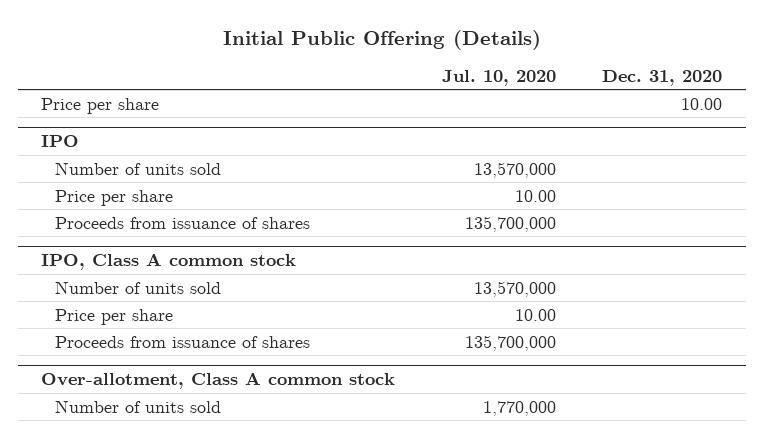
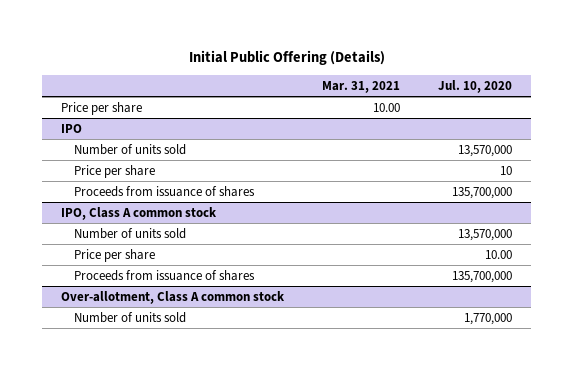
- | Jul. 10, 2020 | Dec. 31, 2020
+ | Mar. 31, 2021 | Jul. 10, 2020
@ IPO
- Price per share | 10.00 |
+ Price per share | | 10

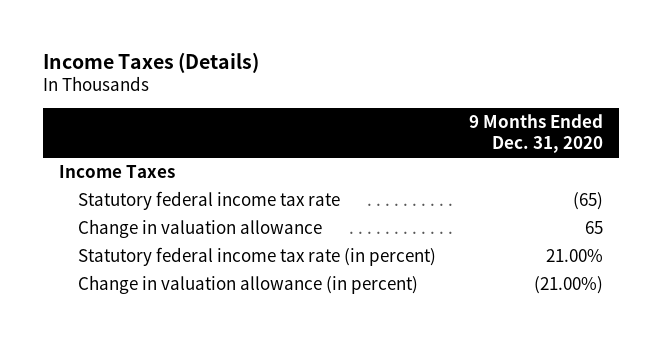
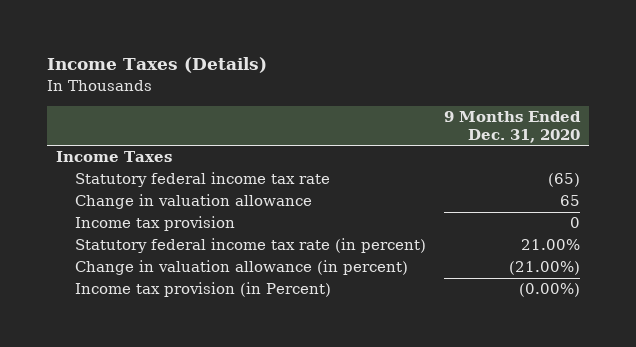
+ Income tax provision | 0
+ Income tax provision (in Percent) | (0.00%)

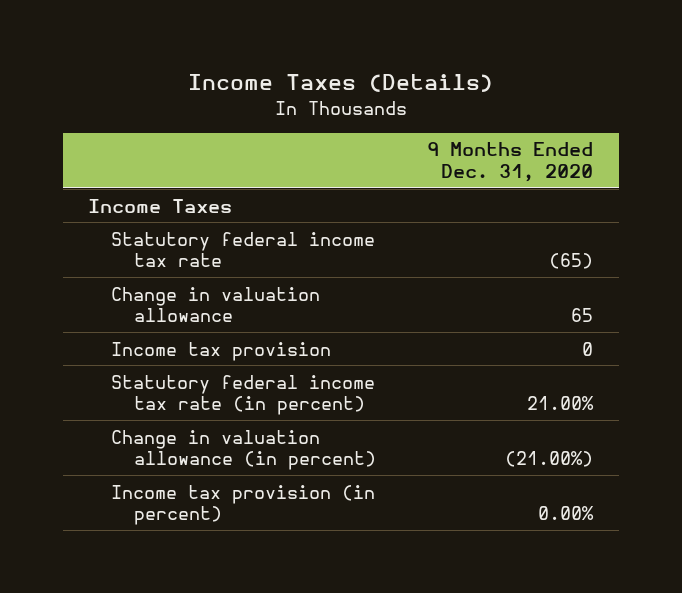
- Income tax provision (in Percent) | (0.00%)
+ Income tax provision (in percent) | 0.00%

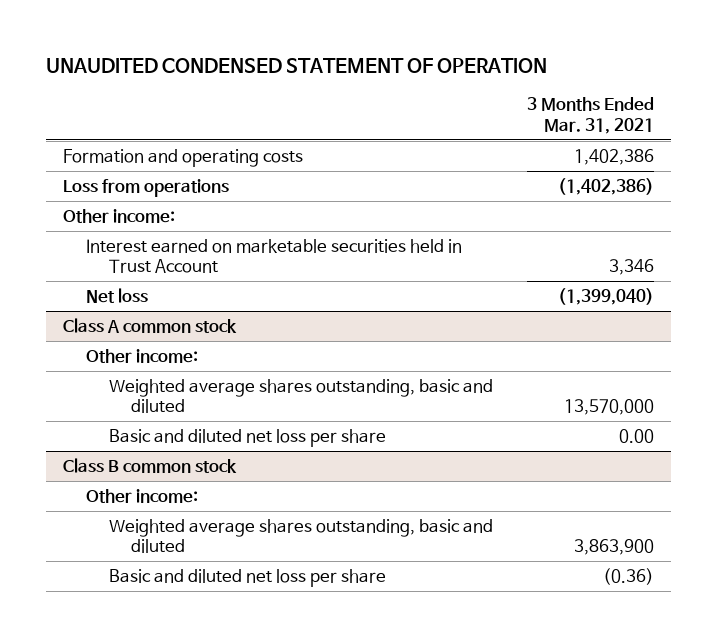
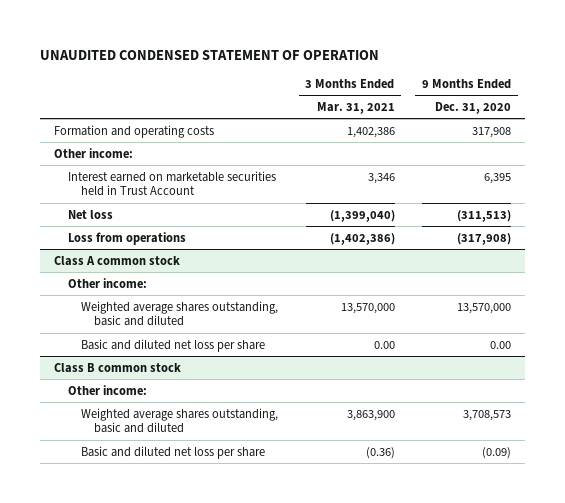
- | 3 Months Ended Mar. 31, 2021
+ | 3 Months Ended Mar. 31, 2021 | 9 Months Ended Dec. 31, 2020
moved down: Loss from operations | (1,402,386) | (317,908)

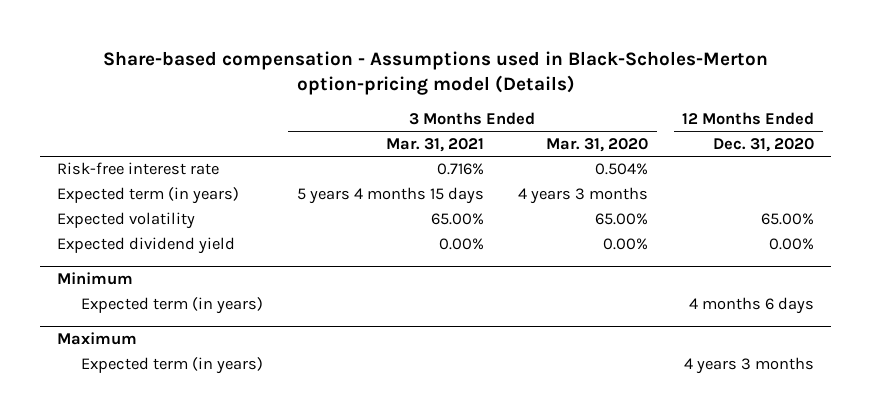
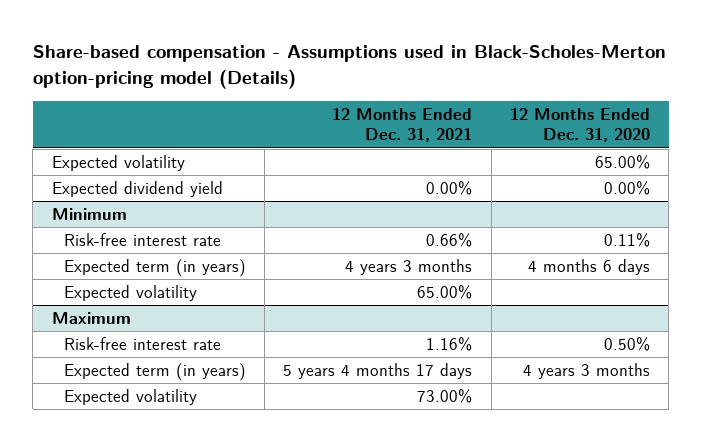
- | 3 Months Ended Mar. 31, 2021 | 3 Months Ended Mar. 31, 2020 | 12 Months Ended Dec. 31, 2020
+ | 12 Months Ended Dec. 31, 2021 | 12 Months Ended Dec. 31, 2020
- Risk-free interest rate | 0.716% | 0.504% |
- Expected term (in years) | 5 years 4 months 15 days | 4 years 3 months |
@ Minimum
+ Risk-free interest rate | 0.66% | 0.11%
+ Expected volatility | 65.00% |
@ Maximum
+ Risk-free interest rate | 1.16% | 0.50%
+ Expected volatility | 73.00% |

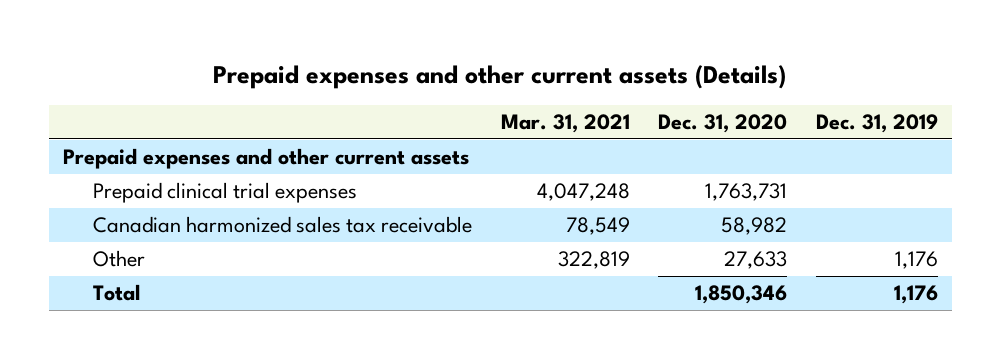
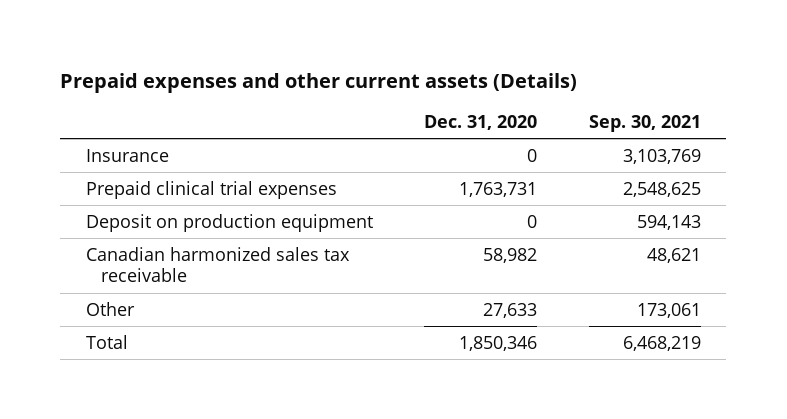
- | Mar. 31, 2021 | Dec. 31, 2020 | Dec. 31, 2019
+ | Dec. 31, 2020 | Sep. 30, 2021
- Prepaid expenses and other current assets
+ Insurance | 0 | 3,103,769
+ Deposit on production equipment | 0 | 594,143

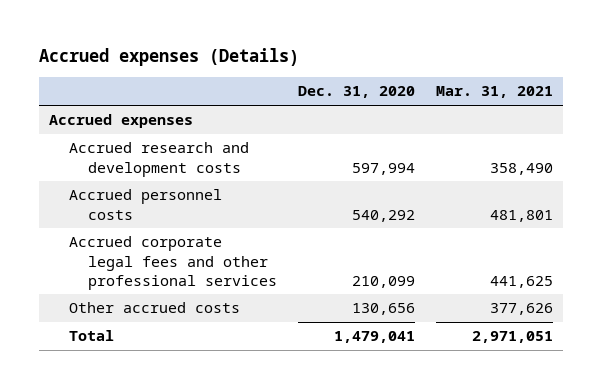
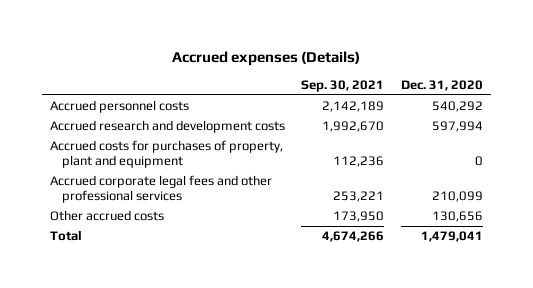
- | Dec. 31, 2020 | Mar. 31, 2021
+ | Sep. 30, 2021 | Dec. 31, 2020
- Accrued expenses
moved down: Accrued research and development costs | 1,992,670 | 597,994
+ Accrued costs for purchases of property, plant and equipment | 112,236 | 0

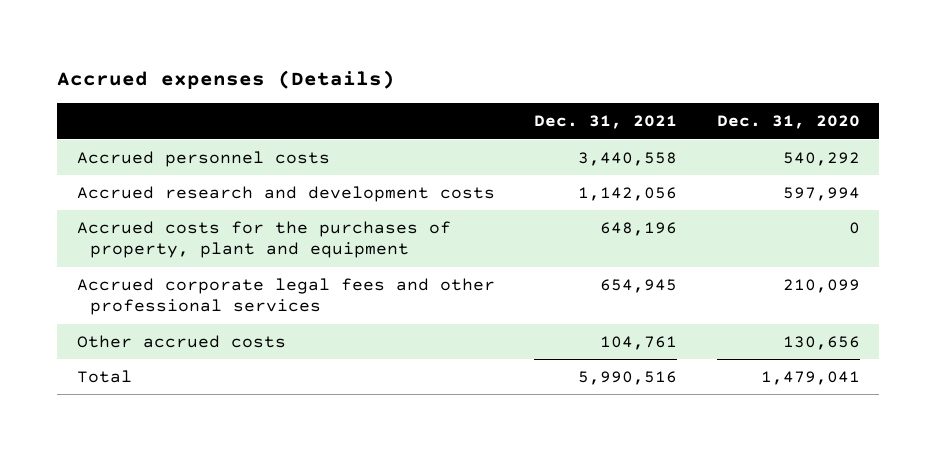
- | Sep. 30, 2021 | Dec. 31, 2020
+ | Dec. 31, 2021 | Dec. 31, 2020
- Accrued costs for purchases of property, plant and equipment | 112,236 | 0
+ Accrued costs for the purchases of property, plant and equipment | 648,196 | 0

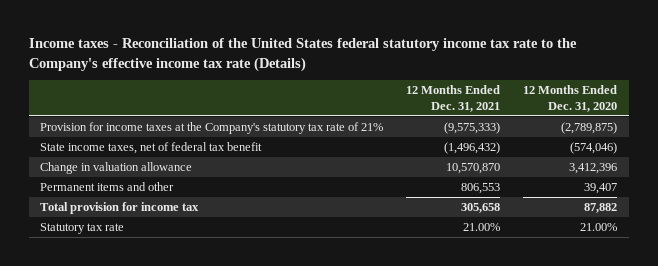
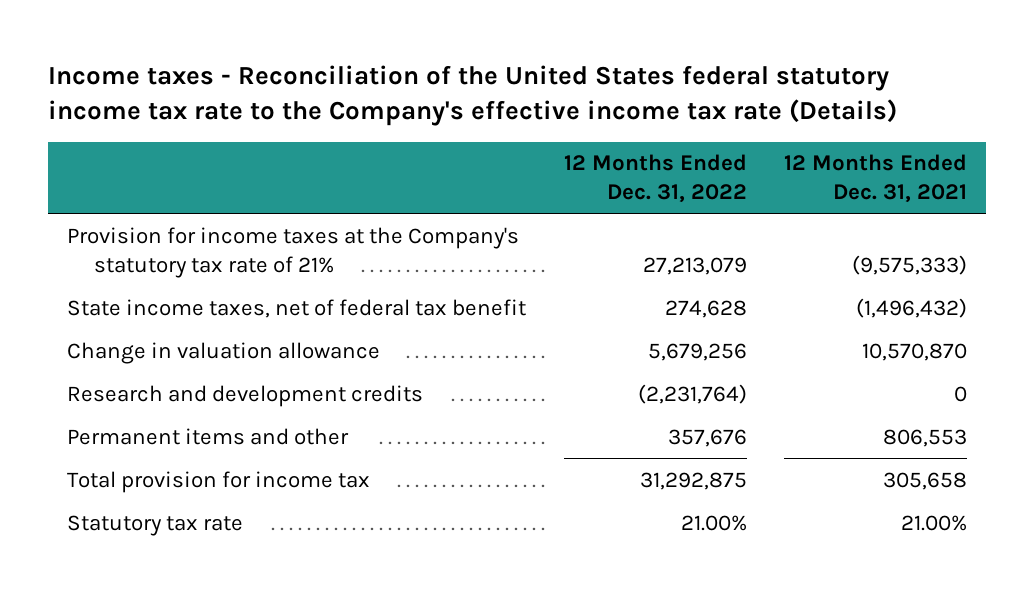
- | 12 Months Ended Dec. 31, 2021 | 12 Months Ended Dec. 31, 2020
+ | 12 Months Ended Dec. 31, 2022 | 12 Months Ended Dec. 31, 2021
+ Research and development credits | (2,231,764) | 0

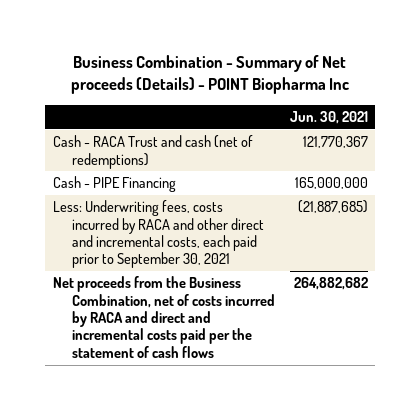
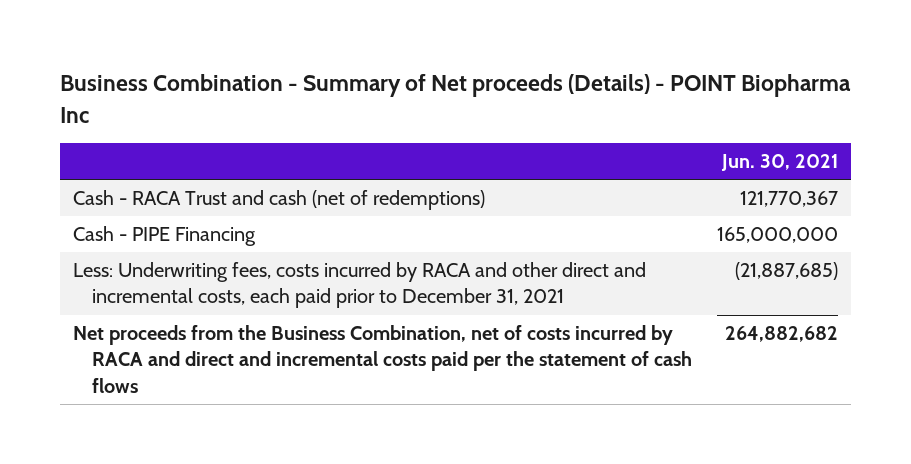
- Less: Underwriting fees, costs incurred by RACA and other direct and incremental costs, each paid prior to September 30, 2021 | (21,887,685)
+ Less: Underwriting fees, costs incurred by RACA and other direct and incremental costs, each paid prior to December 31, 2021 | (21,887,685)

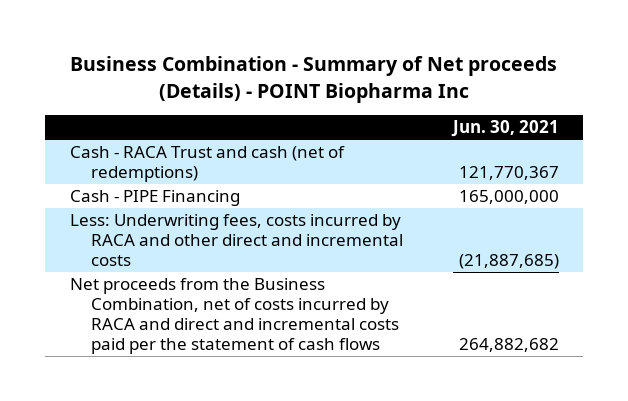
- Less: Underwriting fees, costs incurred by RACA and other direct and incremental costs, each paid prior to December 31, 2021 | (21,887,685)
+ Less: Underwriting fees, costs incurred by RACA and other direct and incremental costs | (21,887,685)

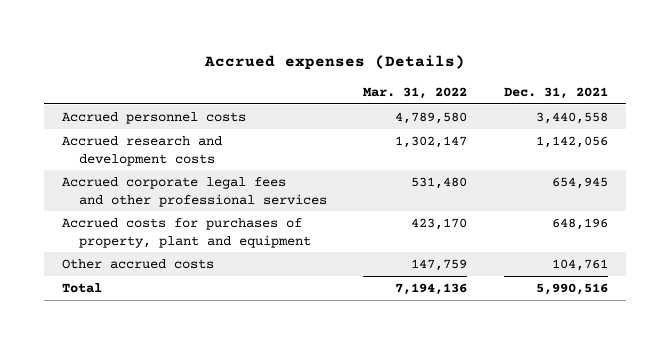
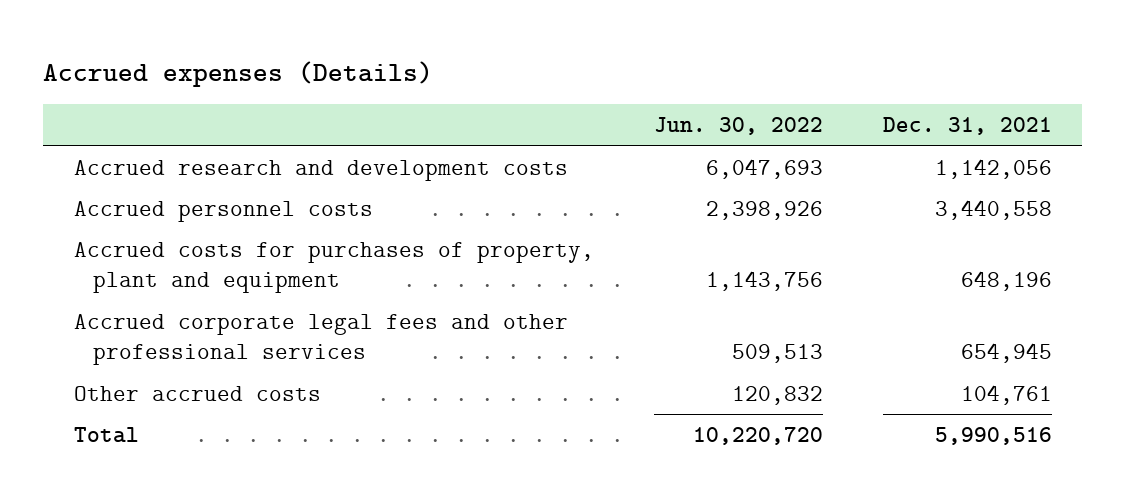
- | Mar. 31, 2022 | Dec. 31, 2021
+ | Jun. 30, 2022 | Dec. 31, 2021
moved down: Accrued personnel costs | 2,398,926 | 3,440,558
moved down: Accrued corporate legal fees and other professional services | 509,513 | 654,945

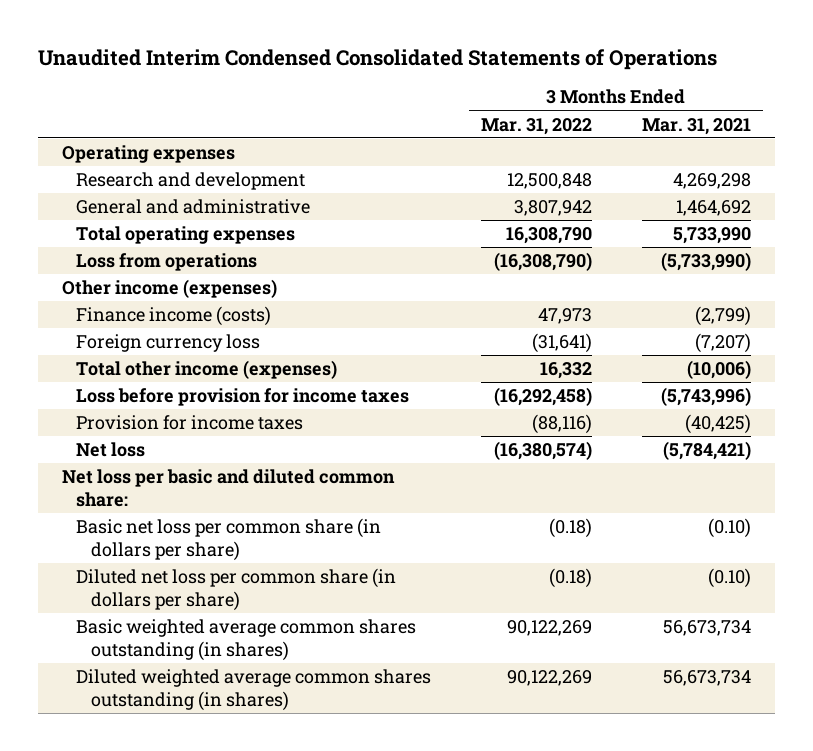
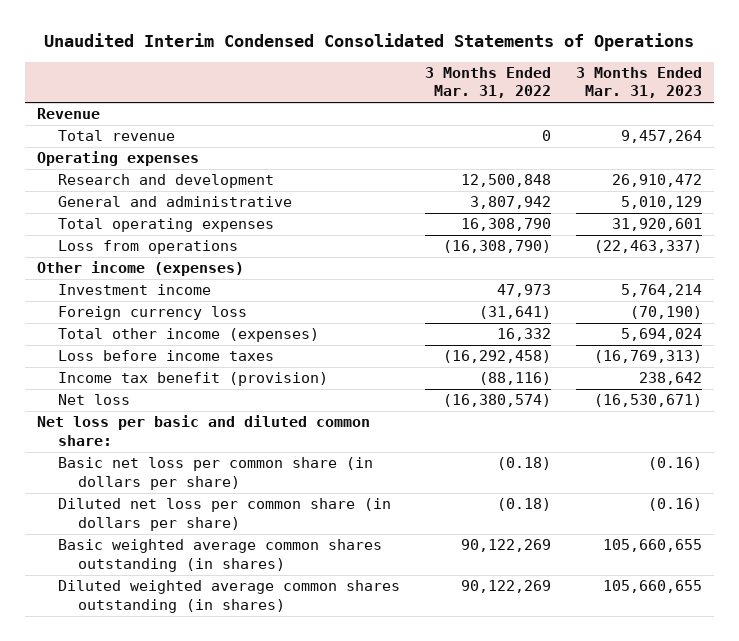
- | 3 Months Ended Mar. 31, 2022 | 3 Months Ended Mar. 31, 2021
+ | 3 Months Ended Mar. 31, 2022 | 3 Months Ended Mar. 31, 2023
+ Revenue
+ Total revenue | 0 | 9,457,264
- Finance income (costs) | 47,973 | (2,799)
+ Investment income | 47,973 | 5,764,214
- Loss before provision for income taxes | (16,292,458) | (5,743,996)
- Provision for income taxes | (88,116) | (40,425)
+ Loss before income taxes | (16,292,458) | (16,769,313)
+ Income tax benefit (provision) | (88,116) | 238,642

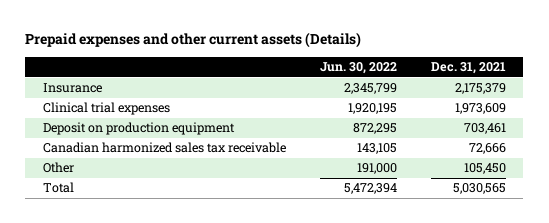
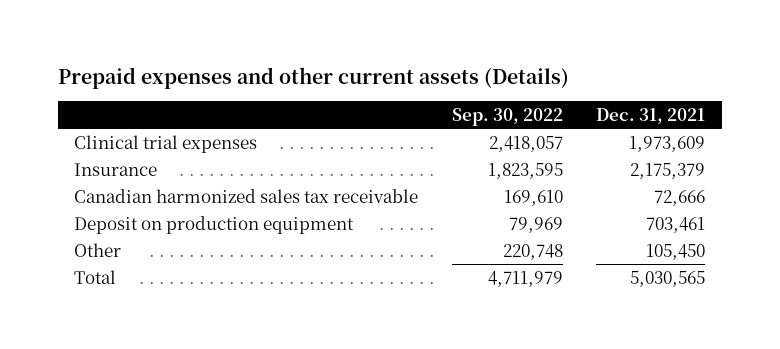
- | Jun. 30, 2022 | Dec. 31, 2021
+ | Sep. 30, 2022 | Dec. 31, 2021
moved down: Insurance | 1,823,595 | 2,175,379
moved down: Deposit on production equipment | 79,969 | 703,461

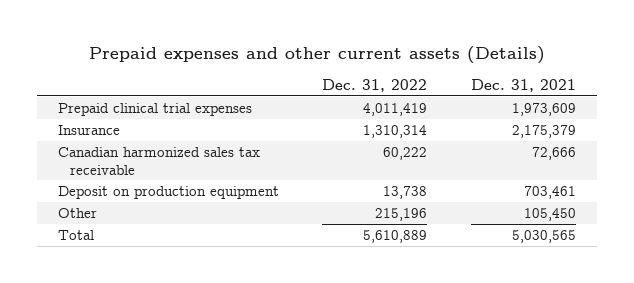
- | Sep. 30, 2022 | Dec. 31, 2021
+ | Dec. 31, 2022 | Dec. 31, 2021
- Clinical trial expenses | 2,418,057 | 1,973,609
+ Prepaid clinical trial expenses | 4,011,419 | 1,973,609

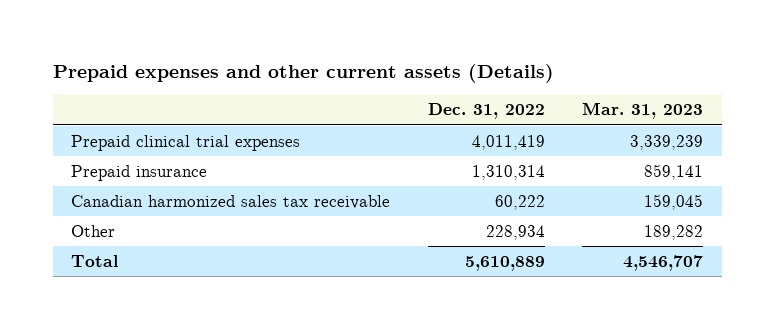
- | Dec. 31, 2022 | Dec. 31, 2021
+ | Dec. 31, 2022 | Mar. 31, 2023
- Insurance | 1,310,314 | 2,175,379
+ Prepaid insurance | 1,310,314 | 859,141
- Deposit on production equipment | 13,738 | 703,461
- Other | 215,196 | 105,450
+ Other | 228,934 | 189,282

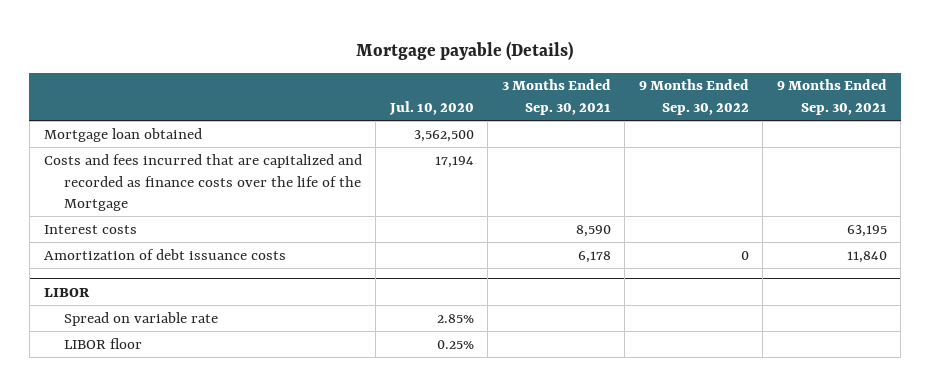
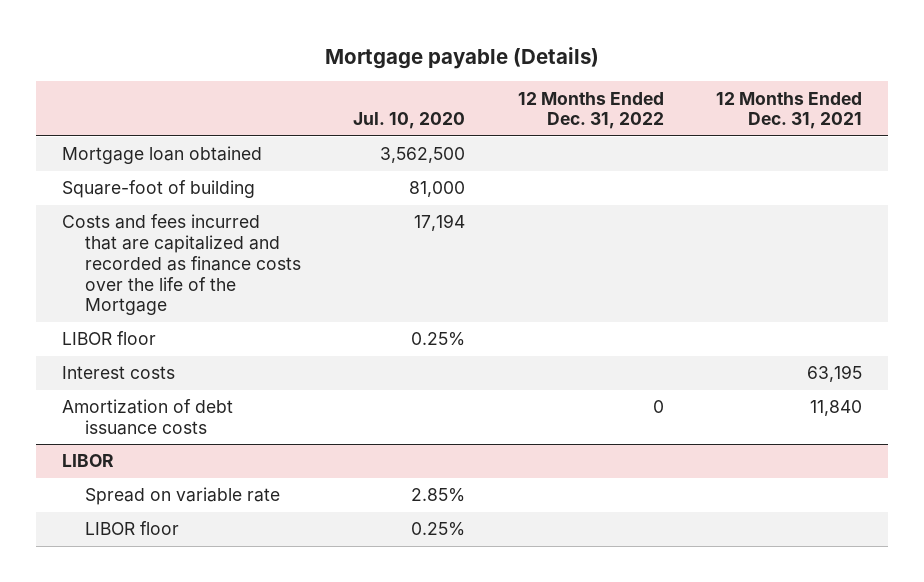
- | Jul. 10, 2020 | 3 Months Ended Sep. 30, 2021 | 9 Months Ended Sep. 30, 2022 | 9 Months Ended Sep. 30, 2021
+ | Jul. 10, 2020 | 12 Months Ended Dec. 31, 2022 | 12 Months Ended Dec. 31, 2021
+ Square-foot of building | 81,000 | |
+ LIBOR floor | 0.25% | |

